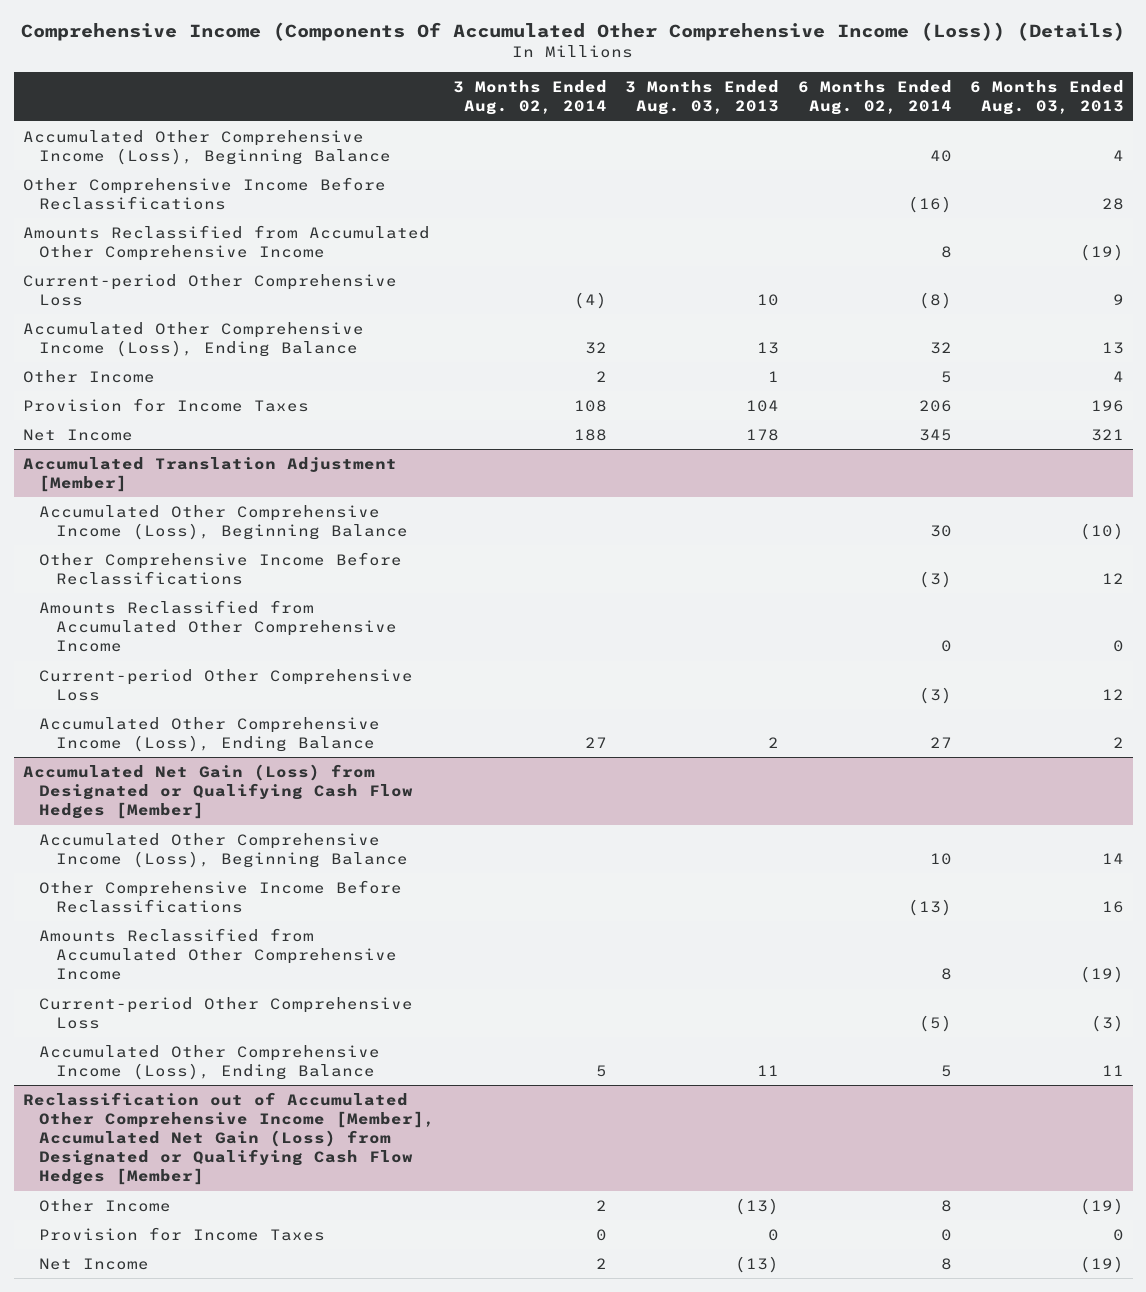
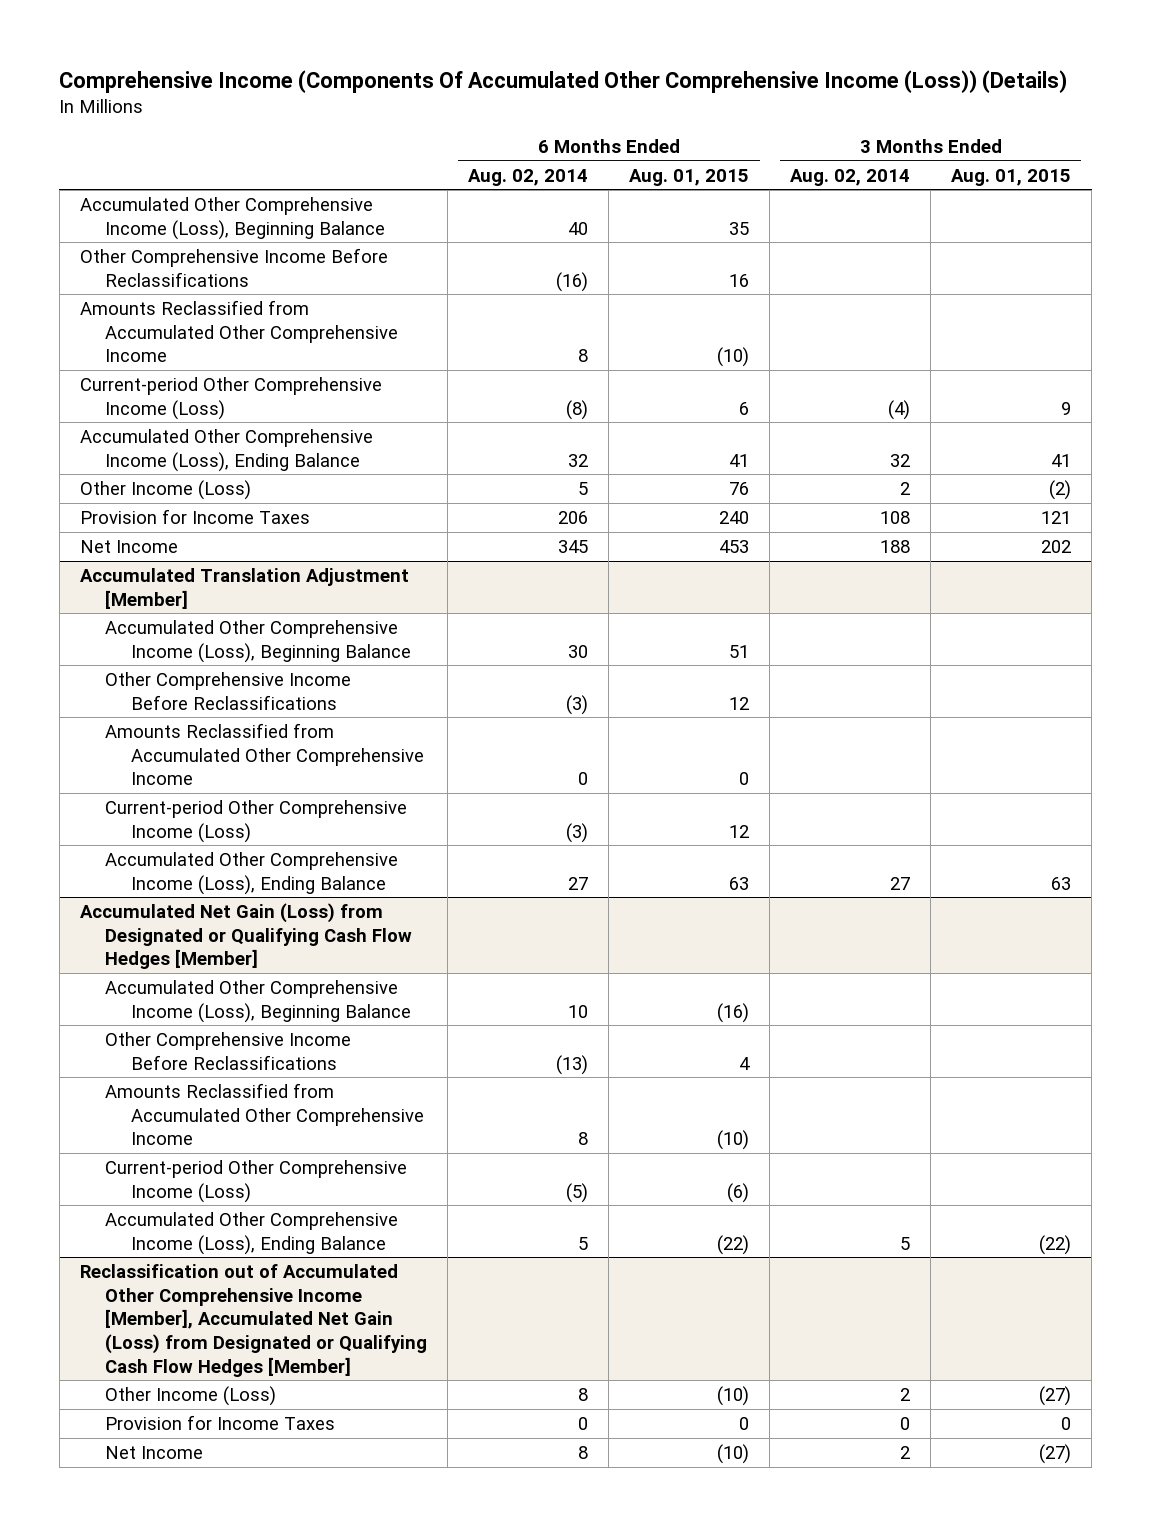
- | 3 Months Ended Aug. 02, 2014 | 3 Months Ended Aug. 03, 2013 | 6 Months Ended Aug. 02, 2014 | 6 Months Ended Aug. 03, 2013
+ | 6 Months Ended Aug. 02, 2014 | 6 Months Ended Aug. 01, 2015 | 3 Months Ended Aug. 02, 2014 | 3 Months Ended Aug. 01, 2015
- Current-period Other Comprehensive Loss | (4) | 10 | (8) | 9
+ Current-period Other Comprehensive Income (Loss) | (8) | 6 | (4) | 9
- Other Income | 2 | 1 | 5 | 4
+ Other Income (Loss) | 5 | 76 | 2 | (2)
@ Accumulated Translation Adjustment [Member]
- Current-period Other Comprehensive Loss | | | (3) | 12
+ Current-period Other Comprehensive Income (Loss) | (3) | 12 | |
@ Accumulated Net Gain (Loss) from Designated or Qualifying Cash Flow Hedges [Member]
- Current-period Other Comprehensive Loss | | | (5) | (3)
+ Current-period Other Comprehensive Income (Loss) | (5) | (6) | |
@ Reclassification out of Accumulated Other Comprehensive Income [Member], Accumulated Net Gain (Loss) from Designated or Qualifying Cash Flow Hedges [Member]
- Other Income | 2 | (13) | 8 | (19)
+ Other Income (Loss) | 8 | (10) | 2 | (27)

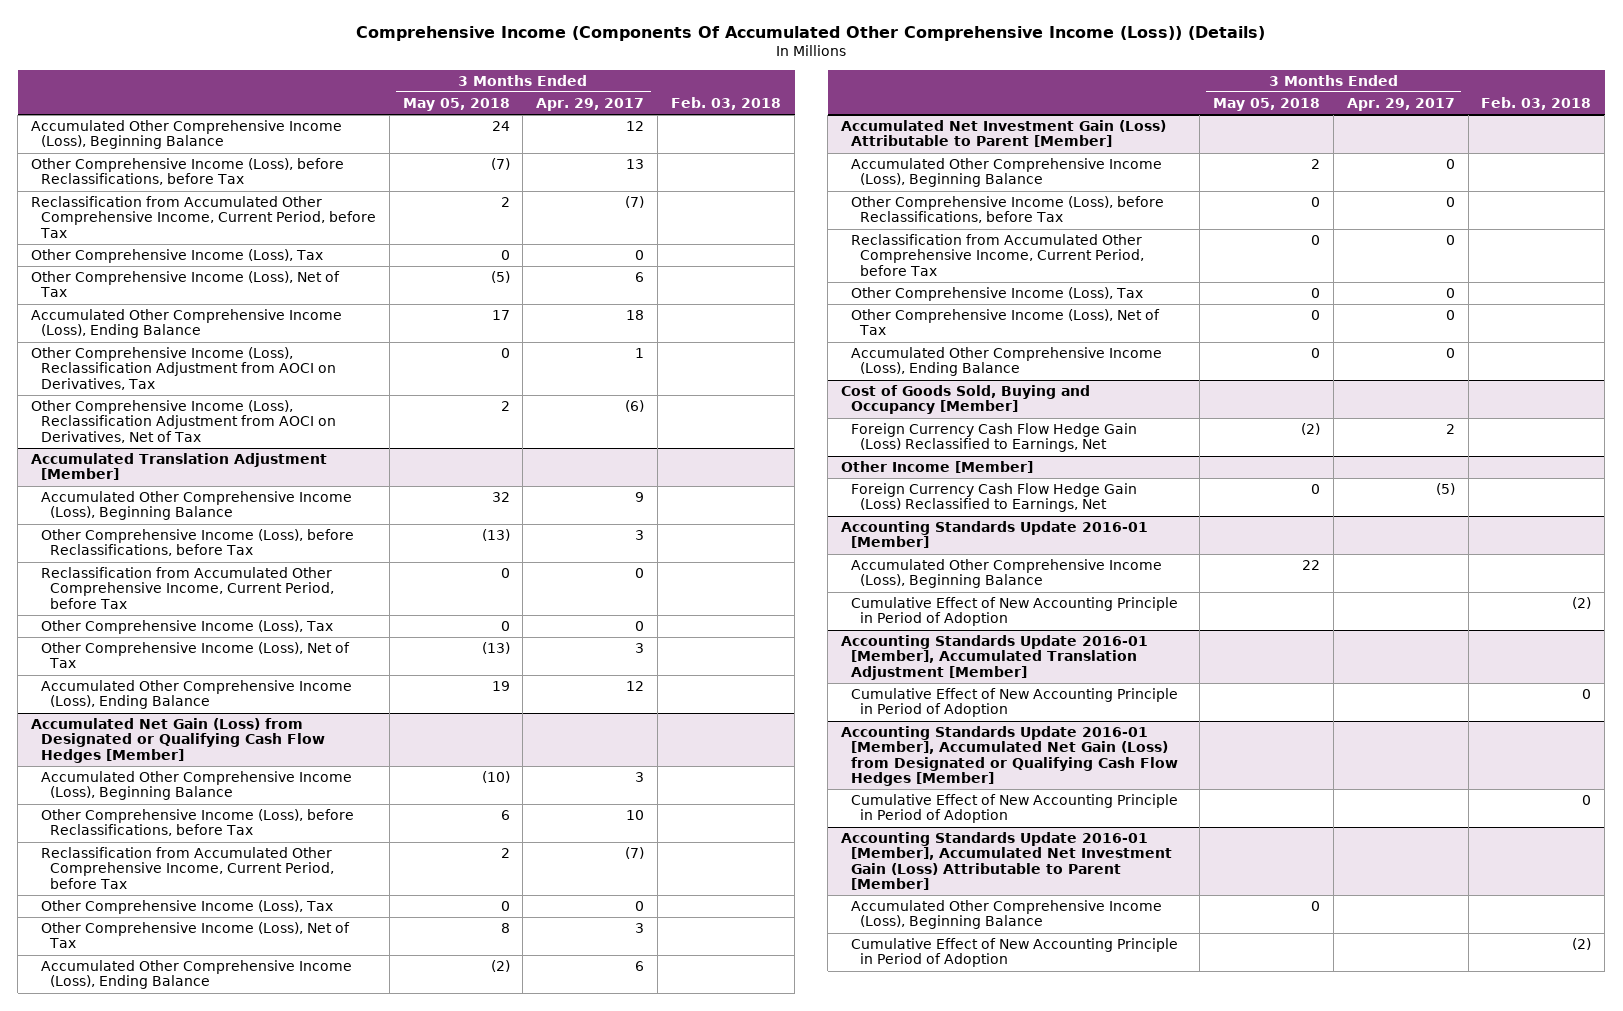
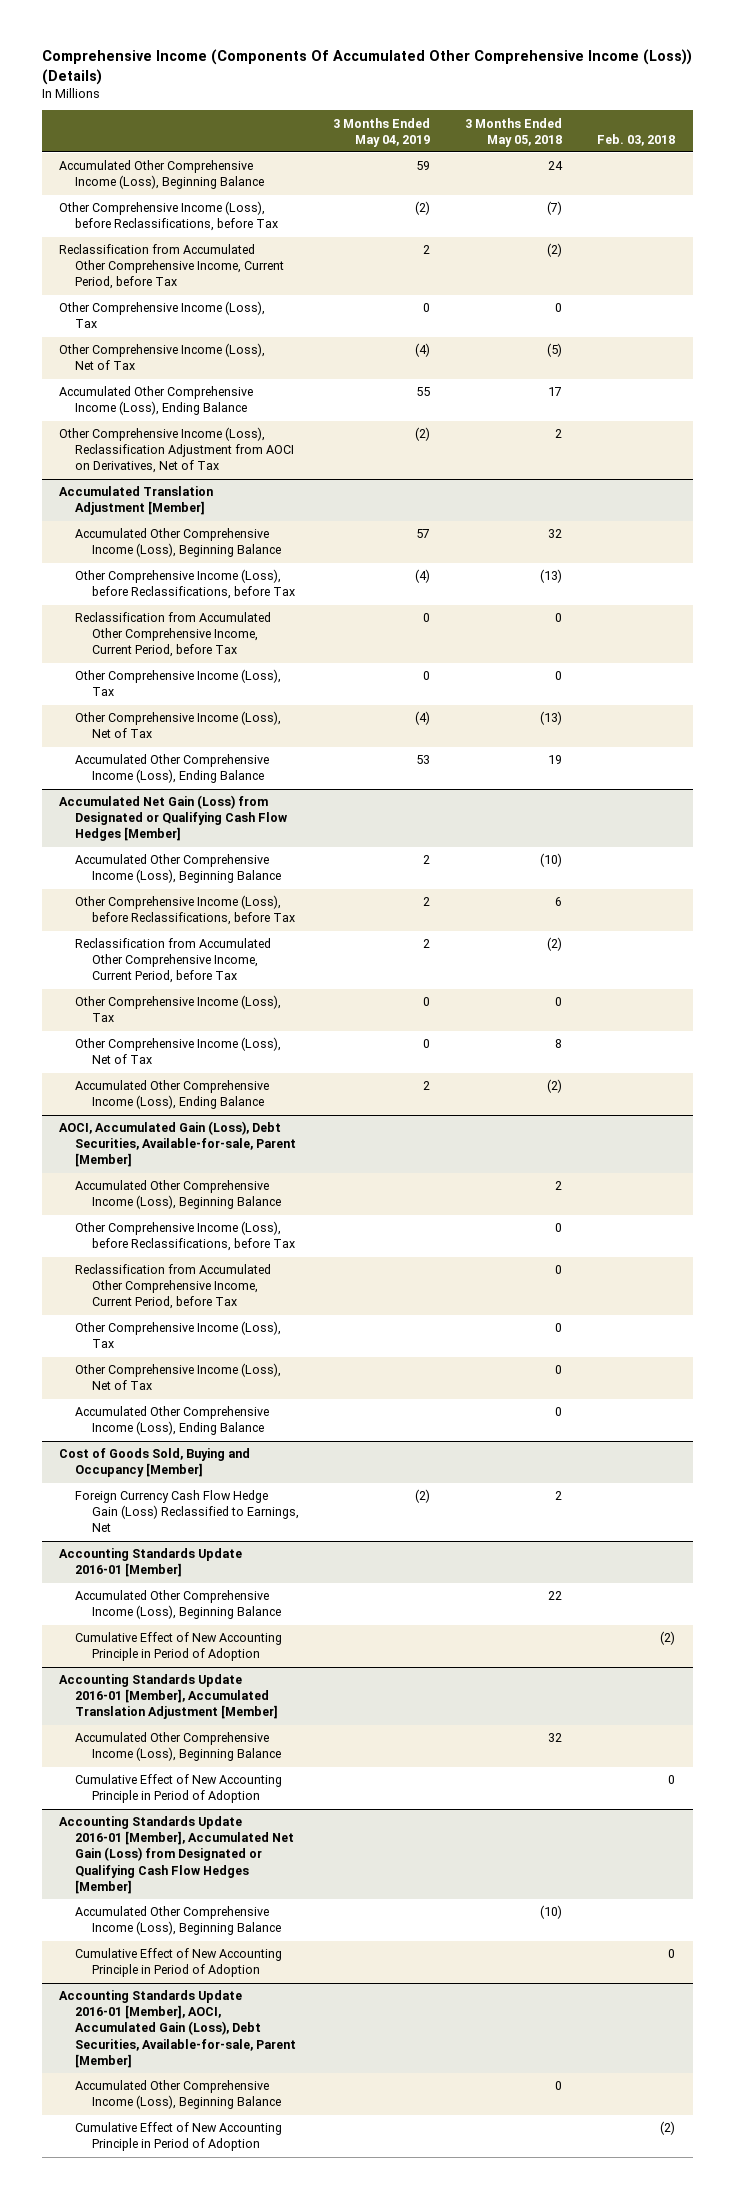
- | 3 Months Ended May 05, 2018 | 3 Months Ended Apr. 29, 2017 | Feb. 03, 2018
+ | 3 Months Ended May 04, 2019 | 3 Months Ended May 05, 2018 | Feb. 03, 2018
- Reclassification from Accumulated Other Comprehensive Income, Current Period, before Tax | 2 | (7) |
+ Reclassification from Accumulated Other Comprehensive Income, Current Period, before Tax | 2 | (2) |
- Other Comprehensive Income (Loss), Reclassification Adjustment from AOCI on Derivatives, Tax | 0 | 1 |
@ Accumulated Net Gain (Loss) from Designated or Qualifying Cash Flow Hedges [Member]
- Reclassification from Accumulated Other Comprehensive Income, Current Period, before Tax | 2 | (7) |
+ Reclassification from Accumulated Other Comprehensive Income, Current Period, before Tax | 2 | (2) |
- Accumulated Net Investment Gain (Loss) Attributable to Parent [Member]
+ AOCI, Accumulated Gain (Loss), Debt Securities, Available-for-sale, Parent [Member]
@ Cost of Goods Sold, Buying and Occupancy [Member]
- Foreign Currency Cash Flow Hedge Gain (Loss) Reclassified to Earnings, Net | (2) | 2 |
- Other Income [Member]
- Foreign Currency Cash Flow Hedge Gain (Loss) Reclassified to Earnings, Net | 0 | (5) |
@ Cost of Goods Sold, Buying and Occupancy [Member]
+ Foreign Currency Cash Flow Hedge Gain (Loss) Reclassified to Earnings, Net | (2) | 2 |
@ Accounting Standards Update 2016-01 [Member], Accumulated Translation Adjustment [Member]
+ Accumulated Other Comprehensive Income (Loss), Beginning Balance | | 32 |
@ Accounting Standards Update 2016-01 [Member], Accumulated Net Gain (Loss) from Designated or Qualifying Cash Flow Hedges [Member]
+ Accumulated Other Comprehensive Income (Loss), Beginning Balance | | (10) |
- Accounting Standards Update 2016-01 [Member], Accumulated Net Investment Gain (Loss) Attributable to Parent [Member]
+ Accounting Standards Update 2016-01 [Member], AOCI, Accumulated Gain (Loss), Debt Securities, Available-for-sale, Parent [Member]

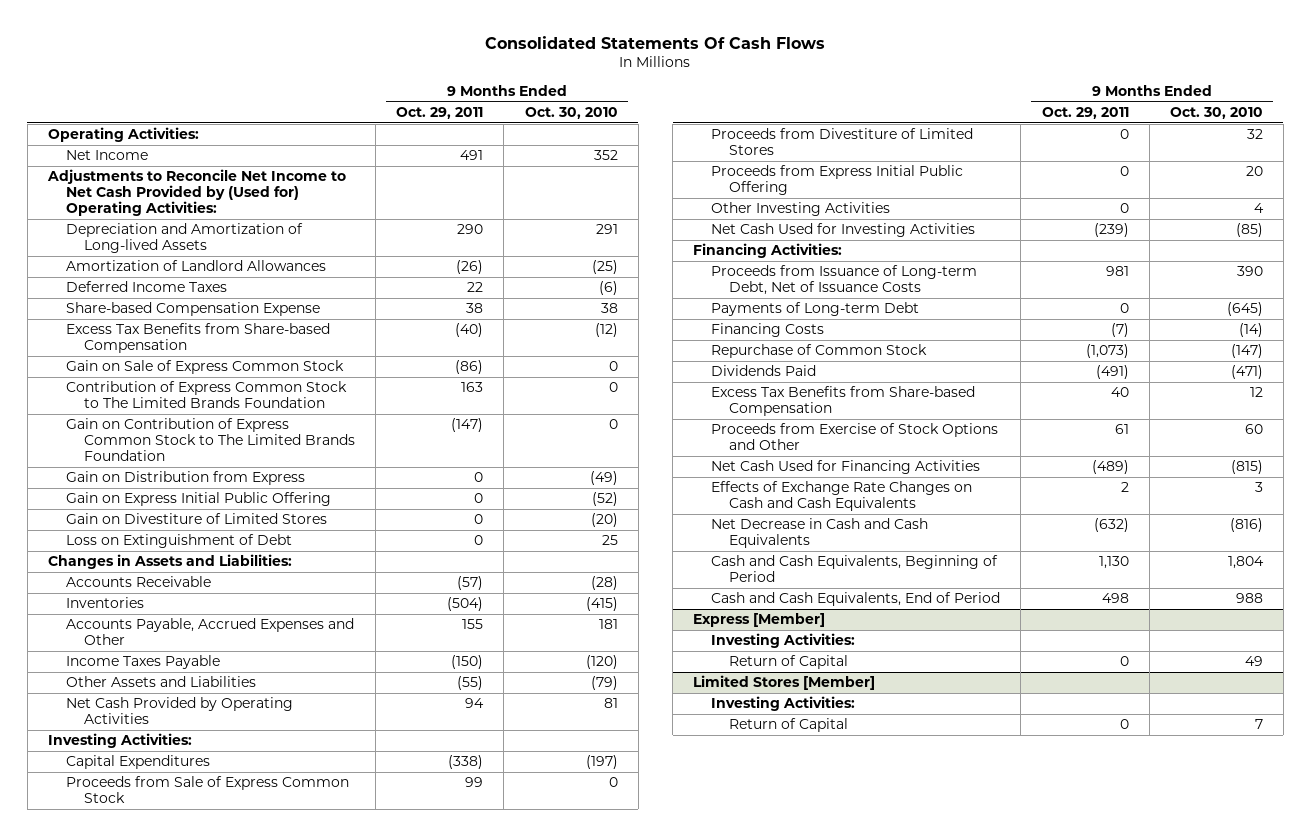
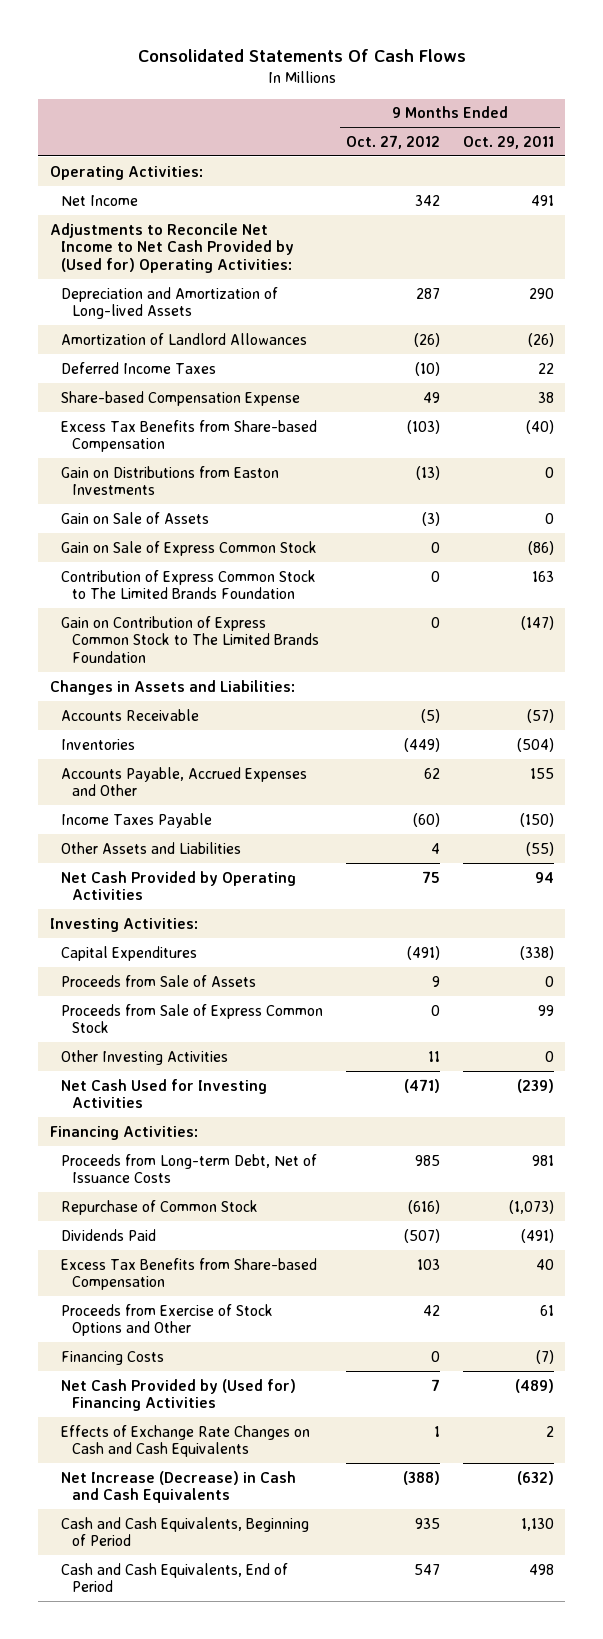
- | 9 Months Ended Oct. 29, 2011 | 9 Months Ended Oct. 30, 2010
+ | 9 Months Ended Oct. 27, 2012 | 9 Months Ended Oct. 29, 2011
+ Gain on Distributions from Easton Investments | (13) | 0
+ Gain on Sale of Assets | (3) | 0
- Gain on Distribution from Express | 0 | (49)
- Gain on Express Initial Public Offering | 0 | (52)
- Gain on Divestiture of Limited Stores | 0 | (20)
- Loss on Extinguishment of Debt | 0 | 25
+ Proceeds from Sale of Assets | 9 | 0
- Proceeds from Divestiture of Limited Stores | 0 | 32
- Proceeds from Express Initial Public Offering | 0 | 20
- Proceeds from Issuance of Long-term Debt, Net of Issuance Costs | 981 | 390
- Payments of Long-term Debt | 0 | (645)
+ Proceeds from Long-term Debt, Net of Issuance Costs | 985 | 981
- Net Cash Used for Financing Activities | (489) | (815)
moved down: Financing Costs | 0 | (7)
+ Net Cash Provided by (Used for) Financing Activities | 7 | (489)
- Net Decrease in Cash and Cash Equivalents | (632) | (816)
+ Net Increase (Decrease) in Cash and Cash Equivalents | (388) | (632)
- Express [Member]
- Investing Activities:
- Return of Capital | 0 | 49
- Limited Stores [Member]
- Investing Activities:
- Return of Capital | 0 | 7

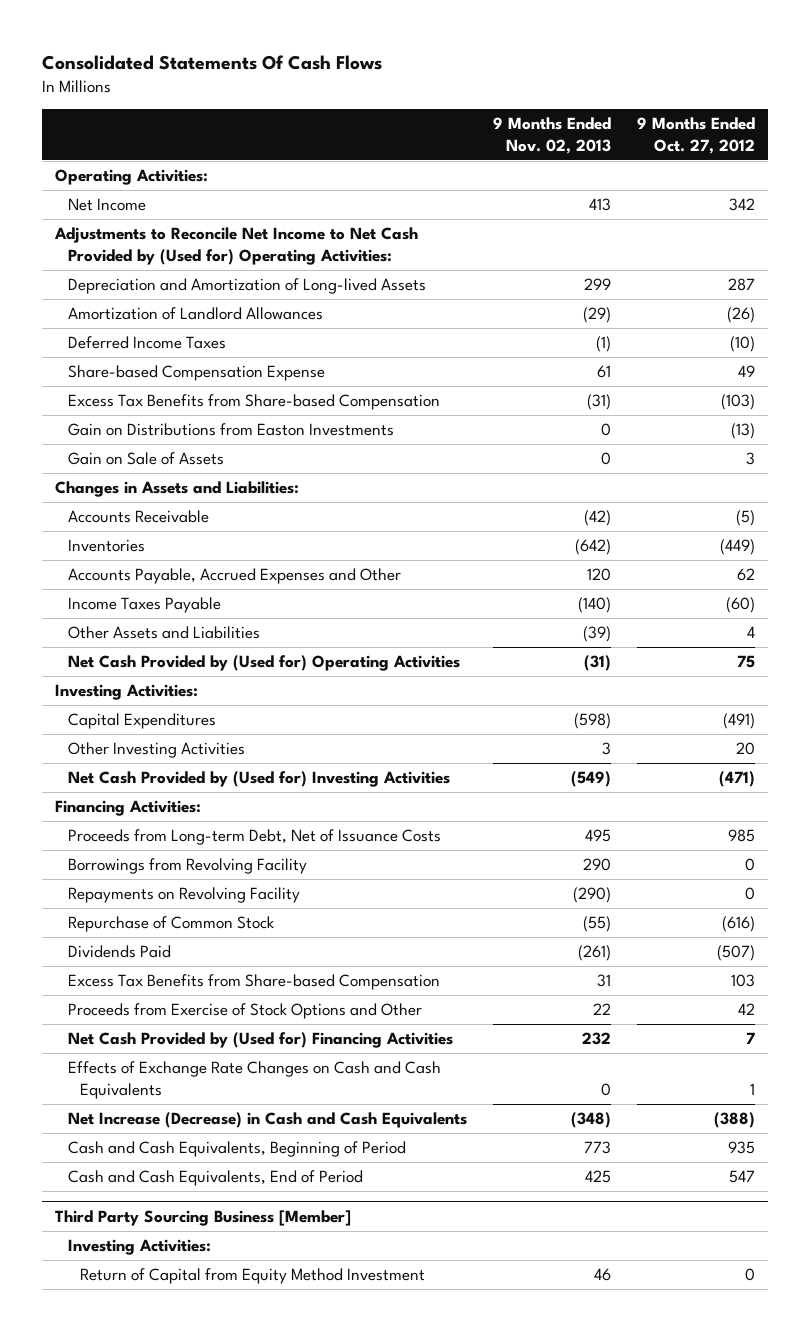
- | 9 Months Ended Oct. 27, 2012 | 9 Months Ended Oct. 29, 2011
+ | 9 Months Ended Nov. 02, 2013 | 9 Months Ended Oct. 27, 2012
- Gain on Sale of Assets | (3) | 0
- Gain on Sale of Express Common Stock | 0 | (86)
- Contribution of Express Common Stock to The Limited Brands Foundation | 0 | 163
- Gain on Contribution of Express Common Stock to The Limited Brands Foundation | 0 | (147)
+ Gain on Sale of Assets | 0 | 3
- Net Cash Provided by Operating Activities | 75 | 94
+ Net Cash Provided by (Used for) Operating Activities | (31) | 75
- Proceeds from Sale of Assets | 9 | 0
- Proceeds from Sale of Express Common Stock | 0 | 99
- Other Investing Activities | 11 | 0
- Net Cash Used for Investing Activities | (471) | (239)
+ Other Investing Activities | 3 | 20
+ Net Cash Provided by (Used for) Investing Activities | (549) | (471)
+ Borrowings from Revolving Facility | 290 | 0
+ Repayments on Revolving Facility | (290) | 0
- Financing Costs | 0 | (7)
+ Third Party Sourcing Business [Member]
+ Investing Activities:
+ Return of Capital from Equity Method Investment | 46 | 0

